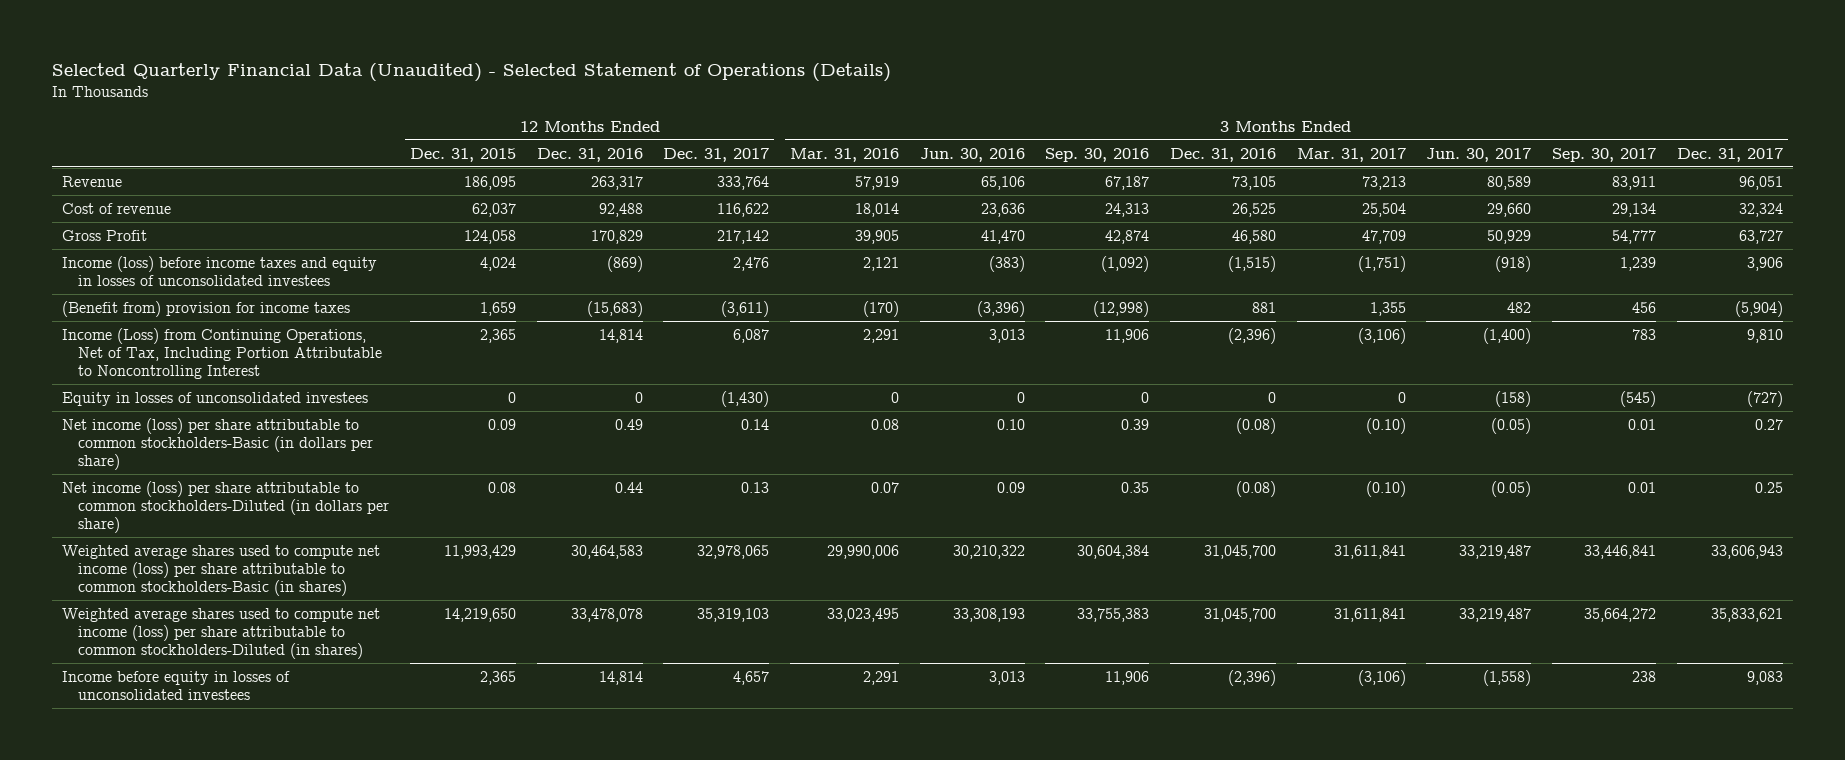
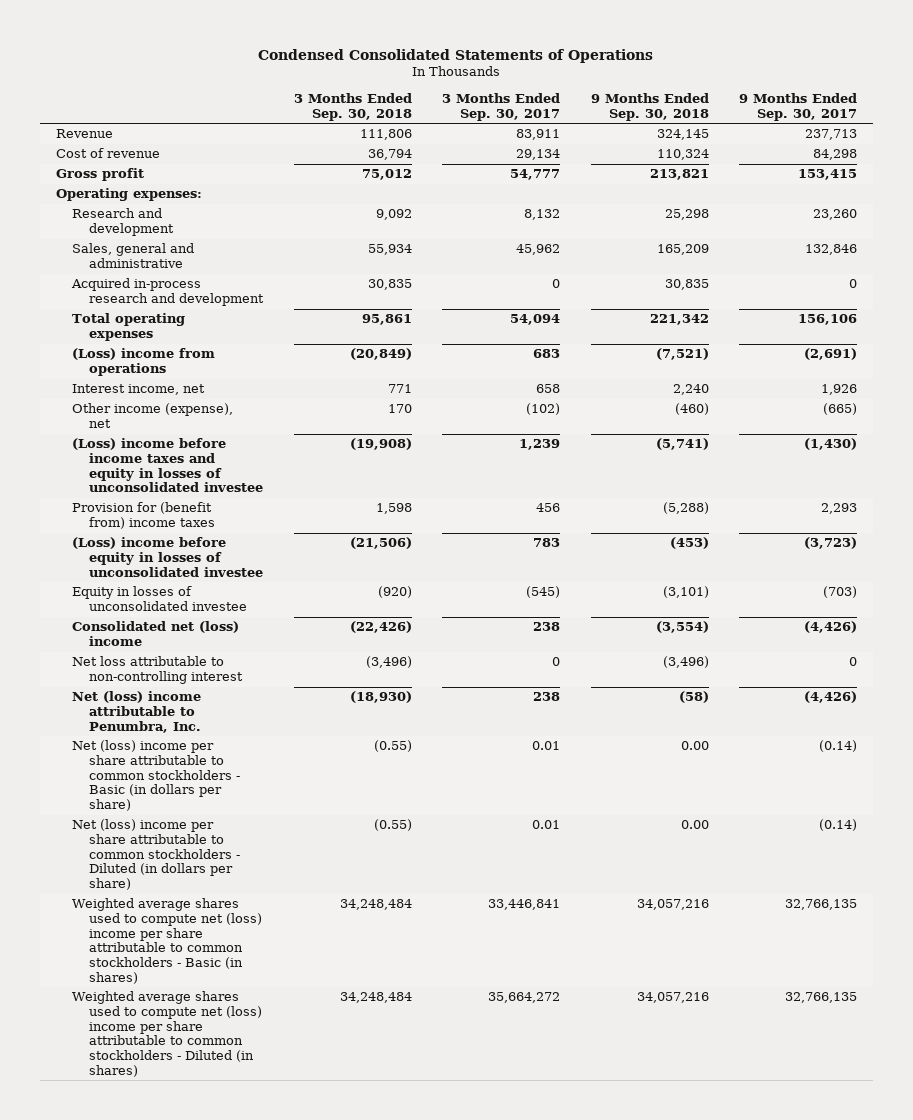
- Selected Quarterly Financial Data (Unaudited) - Selected Statement of Operations (Details)
+ Condensed Consolidated Statements of Operations
- | 12 Months Ended Dec. 31, 2015 | 12 Months Ended Dec. 31, 2016 | 12 Months Ended Dec. 31, 2017 | 3 Months Ended Mar. 31, 2016 | 3 Months Ended Jun. 30, 2016 | 3 Months Ended Sep. 30, 2016 | 3 Months Ended Dec. 31, 2016 | 3 Months Ended Mar. 31, 2017 | 3 Months Ended Jun. 30, 2017 | 3 Months Ended Sep. 30, 2017 | 3 Months Ended Dec. 31, 2017
+ | 3 Months Ended Sep. 30, 2018 | 3 Months Ended Sep. 30, 2017 | 9 Months Ended Sep. 30, 2018 | 9 Months Ended Sep. 30, 2017
- Gross Profit | 124,058 | 170,829 | 217,142 | 39,905 | 41,470 | 42,874 | 46,580 | 47,709 | 50,929 | 54,777 | 63,727
- Income (loss) before income taxes and equity in losses of unconsolidated investees | 4,024 | (869) | 2,476 | 2,121 | (383) | (1,092) | (1,515) | (1,751) | (918) | 1,239 | 3,906
- (Benefit from) provision for income taxes | 1,659 | (15,683) | (3,611) | (170) | (3,396) | (12,998) | 881 | 1,355 | 482 | 456 | (5,904)
- Income (Loss) from Continuing Operations, Net of Tax, Including Portion Attributable to Noncontrolling Interest | 2,365 | 14,814 | 6,087 | 2,291 | 3,013 | 11,906 | (2,396) | (3,106) | (1,400) | 783 | 9,810
- Equity in losses of unconsolidated investees | 0 | 0 | (1,430) | 0 | 0 | 0 | 0 | 0 | (158) | (545) | (727)
- Net income (loss) per share attributable to common stockholders-Basic (in dollars per share) | 0.09 | 0.49 | 0.14 | 0.08 | 0.10 | 0.39 | (0.08) | (0.10) | (0.05) | 0.01 | 0.27
- Net income (loss) per share attributable to common stockholders-Diluted (in dollars per share) | 0.08 | 0.44 | 0.13 | 0.07 | 0.09 | 0.35 | (0.08) | (0.10) | (0.05) | 0.01 | 0.25
- Weighted average shares used to compute net income (loss) per share attributable to common stockholders-Basic (in shares) | 11,993,429 | 30,464,583 | 32,978,065 | 29,990,006 | 30,210,322 | 30,604,384 | 31,045,700 | 31,611,841 | 33,219,487 | 33,446,841 | 33,606,943
- Weighted average shares used to compute net income (loss) per share attributable to common stockholders-Diluted (in shares) | 14,219,650 | 33,478,078 | 35,319,103 | 33,023,495 | 33,308,193 | 33,755,383 | 31,045,700 | 31,611,841 | 33,219,487 | 35,664,272 | 35,833,621
- Income before equity in losses of unconsolidated investees | 2,365 | 14,814 | 4,657 | 2,291 | 3,013 | 11,906 | (2,396) | (3,106) | (1,558) | 238 | 9,083
+ Gross profit | 75,012 | 54,777 | 213,821 | 153,415
+ Operating expenses:
+ Research and development | 9,092 | 8,132 | 25,298 | 23,260
+ Sales, general and administrative | 55,934 | 45,962 | 165,209 | 132,846
+ Acquired in-process research and development | 30,835 | 0 | 30,835 | 0
+ Total operating expenses | 95,861 | 54,094 | 221,342 | 156,106
+ (Loss) income from operations | (20,849) | 683 | (7,521) | (2,691)
+ Interest income, net | 771 | 658 | 2,240 | 1,926
+ Other income (expense), net | 170 | (102) | (460) | (665)
+ (Loss) income before income taxes and equity in losses of unconsolidated investee | (19,908) | 1,239 | (5,741) | (1,430)
+ Provision for (benefit from) income taxes | 1,598 | 456 | (5,288) | 2,293
+ (Loss) income before equity in losses of unconsolidated investee | (21,506) | 783 | (453) | (3,723)
+ Equity in losses of unconsolidated investee | (920) | (545) | (3,101) | (703)
+ Consolidated net (loss) income | (22,426) | 238 | (3,554) | (4,426)
+ Net loss attributable to non-controlling interest | (3,496) | 0 | (3,496) | 0
+ Net (loss) income attributable to Penumbra, Inc. | (18,930) | 238 | (58) | (4,426)
+ Net (loss) income per share attributable to common stockholders - Basic (in dollars per share) | (0.55) | 0.01 | 0.00 | (0.14)
+ Net (loss) income per share attributable to common stockholders - Diluted (in dollars per share) | (0.55) | 0.01 | 0.00 | (0.14)
+ Weighted average shares used to compute net (loss) income per share attributable to common stockholders - Basic (in shares) | 34,248,484 | 33,446,841 | 34,057,216 | 32,766,135
+ Weighted average shares used to compute net (loss) income per share attributable to common stockholders - Diluted (in shares) | 34,248,484 | 35,664,272 | 34,057,216 | 32,766,135

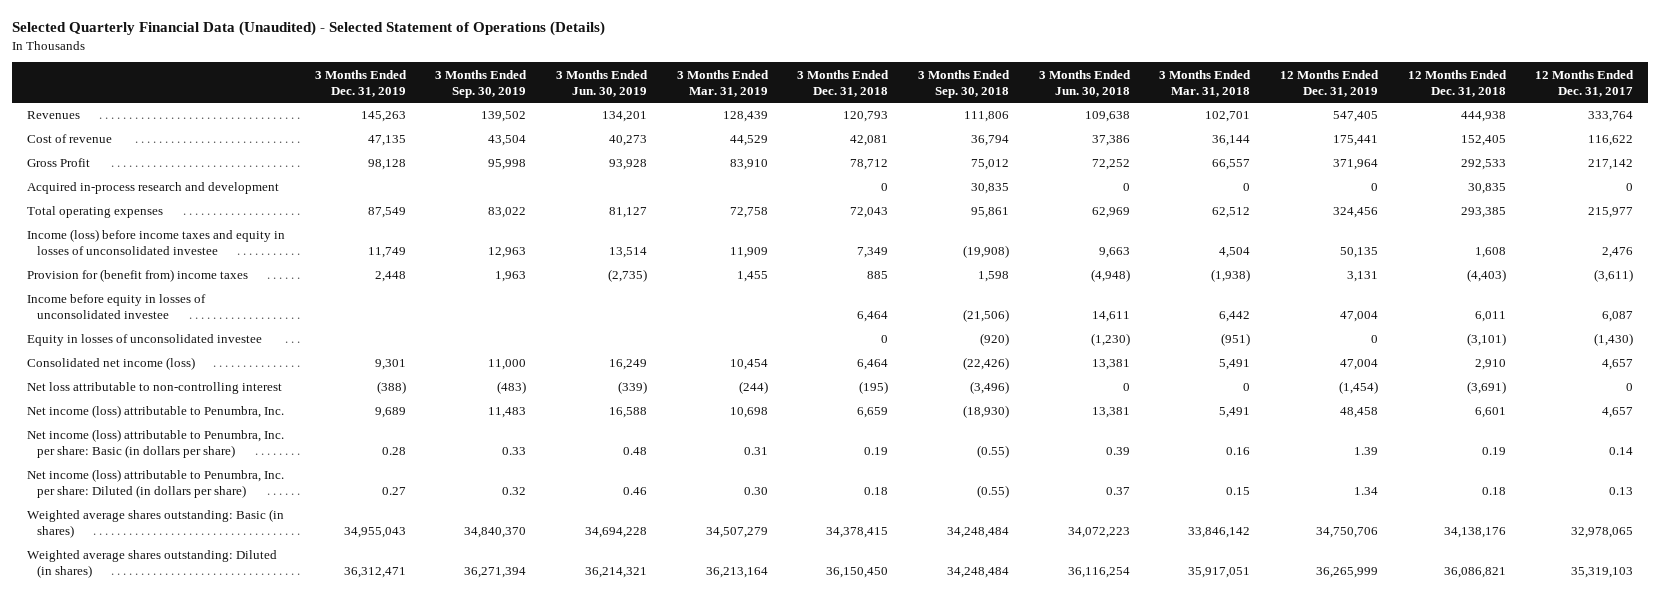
- Condensed Consolidated Statements of Operations
+ Selected Quarterly Financial Data (Unaudited) - Selected Statement of Operations (Details)
- | 3 Months Ended Sep. 30, 2018 | 3 Months Ended Sep. 30, 2017 | 9 Months Ended Sep. 30, 2018 | 9 Months Ended Sep. 30, 2017
+ | 3 Months Ended Dec. 31, 2019 | 3 Months Ended Sep. 30, 2019 | 3 Months Ended Jun. 30, 2019 | 3 Months Ended Mar. 31, 2019 | 3 Months Ended Dec. 31, 2018 | 3 Months Ended Sep. 30, 2018 | 3 Months Ended Jun. 30, 2018 | 3 Months Ended Mar. 31, 2018 | 12 Months Ended Dec. 31, 2019 | 12 Months Ended Dec. 31, 2018 | 12 Months Ended Dec. 31, 2017
- Revenue | 111,806 | 83,911 | 324,145 | 237,713
+ Revenues | 145,263 | 139,502 | 134,201 | 128,439 | 120,793 | 111,806 | 109,638 | 102,701 | 547,405 | 444,938 | 333,764
- Gross profit | 75,012 | 54,777 | 213,821 | 153,415
- Operating expenses:
- Research and development | 9,092 | 8,132 | 25,298 | 23,260
- Sales, general and administrative | 55,934 | 45,962 | 165,209 | 132,846
+ Gross Profit | 98,128 | 95,998 | 93,928 | 83,910 | 78,712 | 75,012 | 72,252 | 66,557 | 371,964 | 292,533 | 217,142
- (Loss) income from operations | (20,849) | 683 | (7,521) | (2,691)
- Interest income, net | 771 | 658 | 2,240 | 1,926
- Other income (expense), net | 170 | (102) | (460) | (665)
- (Loss) income before income taxes and equity in losses of unconsolidated investee | (19,908) | 1,239 | (5,741) | (1,430)
+ Income (loss) before income taxes and equity in losses of unconsolidated investee | 11,749 | 12,963 | 13,514 | 11,909 | 7,349 | (19,908) | 9,663 | 4,504 | 50,135 | 1,608 | 2,476
- (Loss) income before equity in losses of unconsolidated investee | (21,506) | 783 | (453) | (3,723)
+ Income before equity in losses of unconsolidated investee | | | | | 6,464 | (21,506) | 14,611 | 6,442 | 47,004 | 6,011 | 6,087
- Consolidated net (loss) income | (22,426) | 238 | (3,554) | (4,426)
+ Consolidated net income (loss) | 9,301 | 11,000 | 16,249 | 10,454 | 6,464 | (22,426) | 13,381 | 5,491 | 47,004 | 2,910 | 4,657
- Net (loss) income attributable to Penumbra, Inc. | (18,930) | 238 | (58) | (4,426)
- Net (loss) income per share attributable to common stockholders - Basic (in dollars per share) | (0.55) | 0.01 | 0.00 | (0.14)
- Net (loss) income per share attributable to common stockholders - Diluted (in dollars per share) | (0.55) | 0.01 | 0.00 | (0.14)
- Weighted average shares used to compute net (loss) income per share attributable to common stockholders - Basic (in shares) | 34,248,484 | 33,446,841 | 34,057,216 | 32,766,135
- Weighted average shares used to compute net (loss) income per share attributable to common stockholders - Diluted (in shares) | 34,248,484 | 35,664,272 | 34,057,216 | 32,766,135
+ Net income (loss) attributable to Penumbra, Inc. | 9,689 | 11,483 | 16,588 | 10,698 | 6,659 | (18,930) | 13,381 | 5,491 | 48,458 | 6,601 | 4,657
+ Net income (loss) attributable to Penumbra, Inc. per share: Basic (in dollars per share) | 0.28 | 0.33 | 0.48 | 0.31 | 0.19 | (0.55) | 0.39 | 0.16 | 1.39 | 0.19 | 0.14
+ Net income (loss) attributable to Penumbra, Inc. per share: Diluted (in dollars per share) | 0.27 | 0.32 | 0.46 | 0.30 | 0.18 | (0.55) | 0.37 | 0.15 | 1.34 | 0.18 | 0.13
+ Weighted average shares outstanding: Basic (in shares) | 34,955,043 | 34,840,370 | 34,694,228 | 34,507,279 | 34,378,415 | 34,248,484 | 34,072,223 | 33,846,142 | 34,750,706 | 34,138,176 | 32,978,065
+ Weighted average shares outstanding: Diluted (in shares) | 36,312,471 | 36,271,394 | 36,214,321 | 36,213,164 | 36,150,450 | 34,248,484 | 36,116,254 | 35,917,051 | 36,265,999 | 36,086,821 | 35,319,103

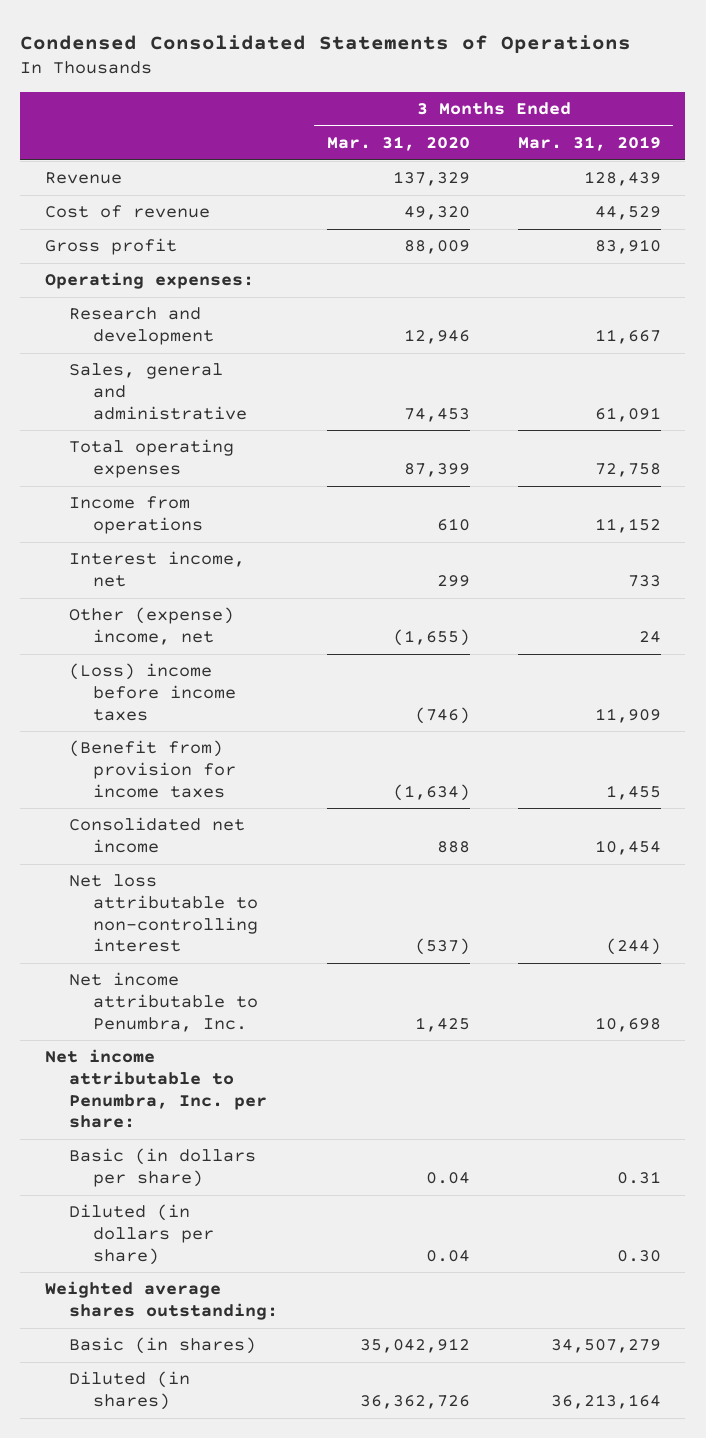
- Selected Quarterly Financial Data (Unaudited) - Selected Statement of Operations (Details)
+ Condensed Consolidated Statements of Operations
- | 3 Months Ended Dec. 31, 2019 | 3 Months Ended Sep. 30, 2019 | 3 Months Ended Jun. 30, 2019 | 3 Months Ended Mar. 31, 2019 | 3 Months Ended Dec. 31, 2018 | 3 Months Ended Sep. 30, 2018 | 3 Months Ended Jun. 30, 2018 | 3 Months Ended Mar. 31, 2018 | 12 Months Ended Dec. 31, 2019 | 12 Months Ended Dec. 31, 2018 | 12 Months Ended Dec. 31, 2017
+ | 3 Months Ended Mar. 31, 2020 | 3 Months Ended Mar. 31, 2019
- Revenues | 145,263 | 139,502 | 134,201 | 128,439 | 120,793 | 111,806 | 109,638 | 102,701 | 547,405 | 444,938 | 333,764
+ Revenue | 137,329 | 128,439
- Gross Profit | 98,128 | 95,998 | 93,928 | 83,910 | 78,712 | 75,012 | 72,252 | 66,557 | 371,964 | 292,533 | 217,142
- Acquired in-process research and development | | | | | 0 | 30,835 | 0 | 0 | 0 | 30,835 | 0
+ Gross profit | 88,009 | 83,910
+ Operating expenses:
+ Research and development | 12,946 | 11,667
+ Sales, general and administrative | 74,453 | 61,091
- Income (loss) before income taxes and equity in losses of unconsolidated investee | 11,749 | 12,963 | 13,514 | 11,909 | 7,349 | (19,908) | 9,663 | 4,504 | 50,135 | 1,608 | 2,476
- Provision for (benefit from) income taxes | 2,448 | 1,963 | (2,735) | 1,455 | 885 | 1,598 | (4,948) | (1,938) | 3,131 | (4,403) | (3,611)
- Income before equity in losses of unconsolidated investee | | | | | 6,464 | (21,506) | 14,611 | 6,442 | 47,004 | 6,011 | 6,087
- Equity in losses of unconsolidated investee | | | | | 0 | (920) | (1,230) | (951) | 0 | (3,101) | (1,430)
- Consolidated net income (loss) | 9,301 | 11,000 | 16,249 | 10,454 | 6,464 | (22,426) | 13,381 | 5,491 | 47,004 | 2,910 | 4,657
+ Income from operations | 610 | 11,152
+ Interest income, net | 299 | 733
+ Other (expense) income, net | (1,655) | 24
+ (Loss) income before income taxes | (746) | 11,909
+ (Benefit from) provision for income taxes | (1,634) | 1,455
+ Consolidated net income | 888 | 10,454
- Net income (loss) attributable to Penumbra, Inc. | 9,689 | 11,483 | 16,588 | 10,698 | 6,659 | (18,930) | 13,381 | 5,491 | 48,458 | 6,601 | 4,657
- Net income (loss) attributable to Penumbra, Inc. per share: Basic (in dollars per share) | 0.28 | 0.33 | 0.48 | 0.31 | 0.19 | (0.55) | 0.39 | 0.16 | 1.39 | 0.19 | 0.14
- Net income (loss) attributable to Penumbra, Inc. per share: Diluted (in dollars per share) | 0.27 | 0.32 | 0.46 | 0.30 | 0.18 | (0.55) | 0.37 | 0.15 | 1.34 | 0.18 | 0.13
- Weighted average shares outstanding: Basic (in shares) | 34,955,043 | 34,840,370 | 34,694,228 | 34,507,279 | 34,378,415 | 34,248,484 | 34,072,223 | 33,846,142 | 34,750,706 | 34,138,176 | 32,978,065
- Weighted average shares outstanding: Diluted (in shares) | 36,312,471 | 36,271,394 | 36,214,321 | 36,213,164 | 36,150,450 | 34,248,484 | 36,116,254 | 35,917,051 | 36,265,999 | 36,086,821 | 35,319,103
+ Net income attributable to Penumbra, Inc. | 1,425 | 10,698
+ Net income attributable to Penumbra, Inc. per share:
+ Basic (in dollars per share) | 0.04 | 0.31
+ Diluted (in dollars per share) | 0.04 | 0.30
+ Weighted average shares outstanding:
+ Basic (in shares) | 35,042,912 | 34,507,279
+ Diluted (in shares) | 36,362,726 | 36,213,164

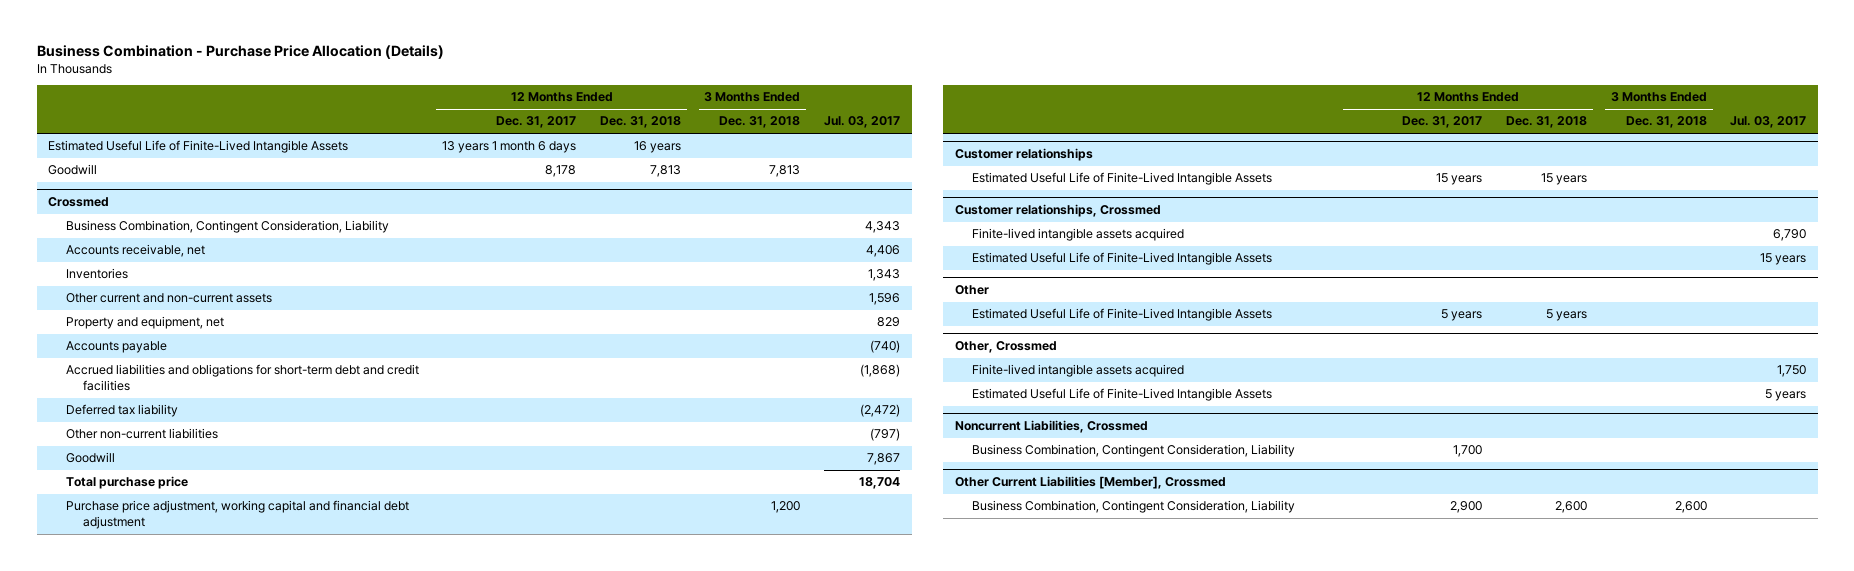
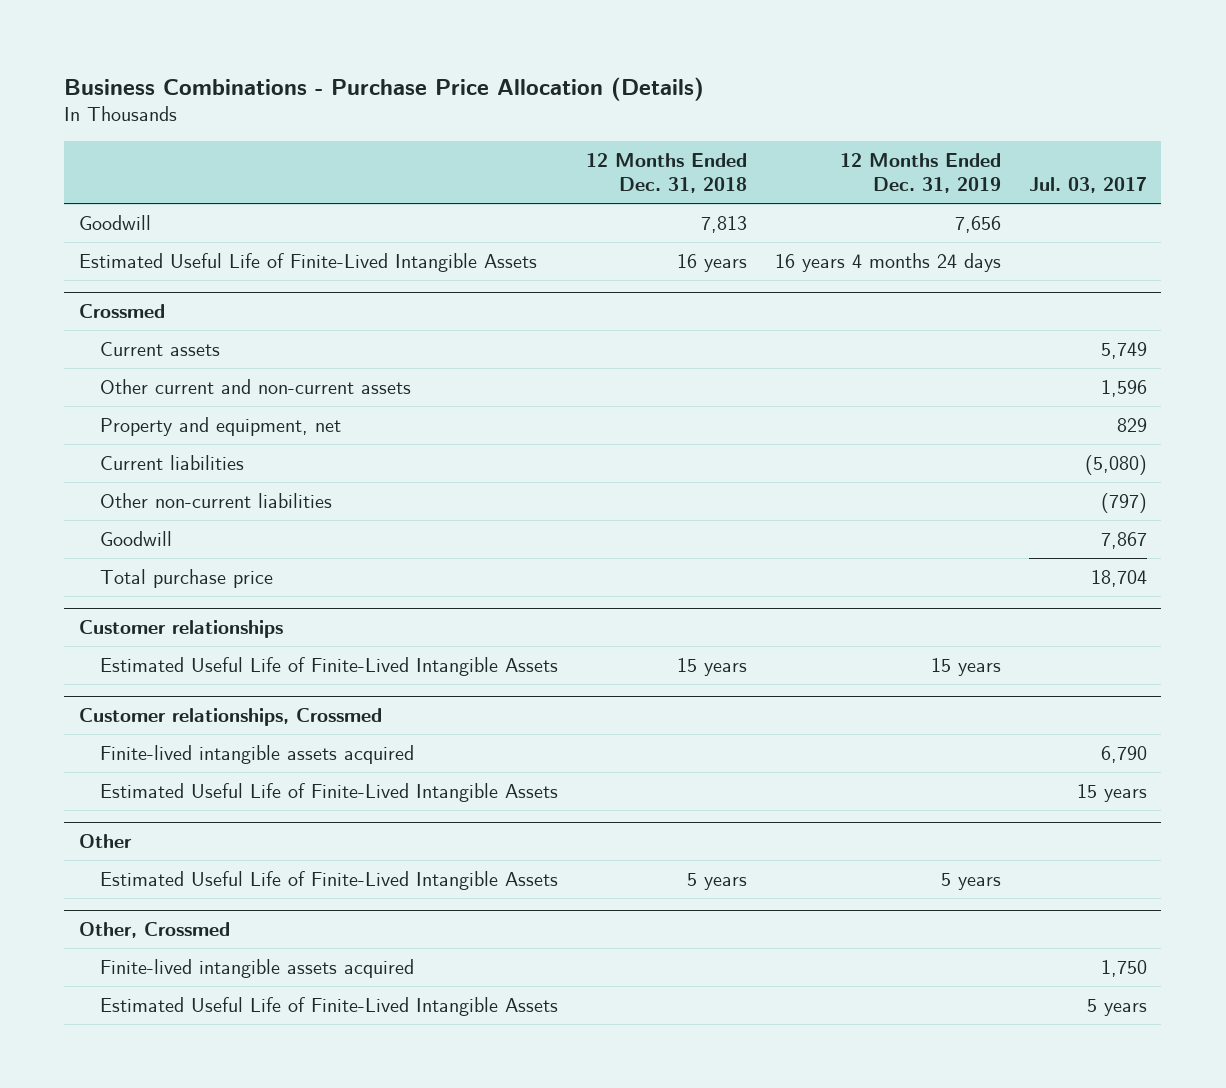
- Business Combination - Purchase Price Allocation (Details)
+ Business Combinations - Purchase Price Allocation (Details)
- | 12 Months Ended Dec. 31, 2017 | 12 Months Ended Dec. 31, 2018 | 3 Months Ended Dec. 31, 2018 | Jul. 03, 2017
+ | 12 Months Ended Dec. 31, 2018 | 12 Months Ended Dec. 31, 2019 | Jul. 03, 2017
moved down: Estimated Useful Life of Finite-Lived Intangible Assets | 16 years | 16 years 4 months 24 days |
@ Crossmed
- Business Combination, Contingent Consideration, Liability | | | | 4,343
- Accounts receivable, net | | | | 4,406
- Inventories | | | | 1,343
+ Current assets | | | 5,749
- Accounts payable | | | | (740)
- Accrued liabilities and obligations for short-term debt and credit facilities | | | | (1,868)
- Deferred tax liability | | | | (2,472)
+ Current liabilities | | | (5,080)
- Purchase price adjustment, working capital and financial debt adjustment | | | 1,200 |
- Noncurrent Liabilities, Crossmed
- Business Combination, Contingent Consideration, Liability | 1,700 | | |
- Other Current Liabilities [Member], Crossmed
- Business Combination, Contingent Consideration, Liability | 2,900 | 2,600 | 2,600 |

